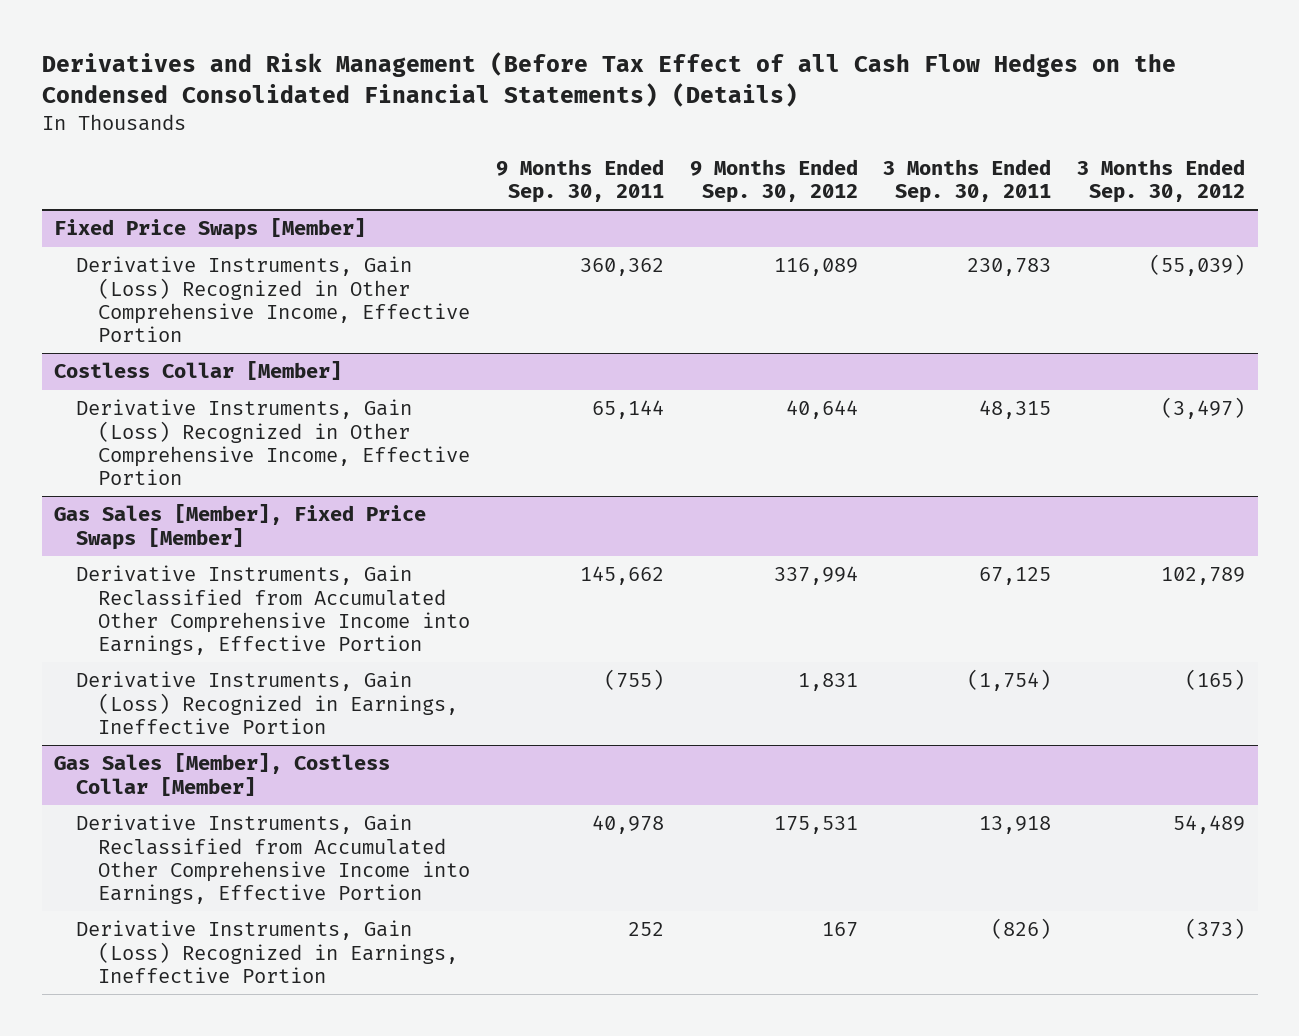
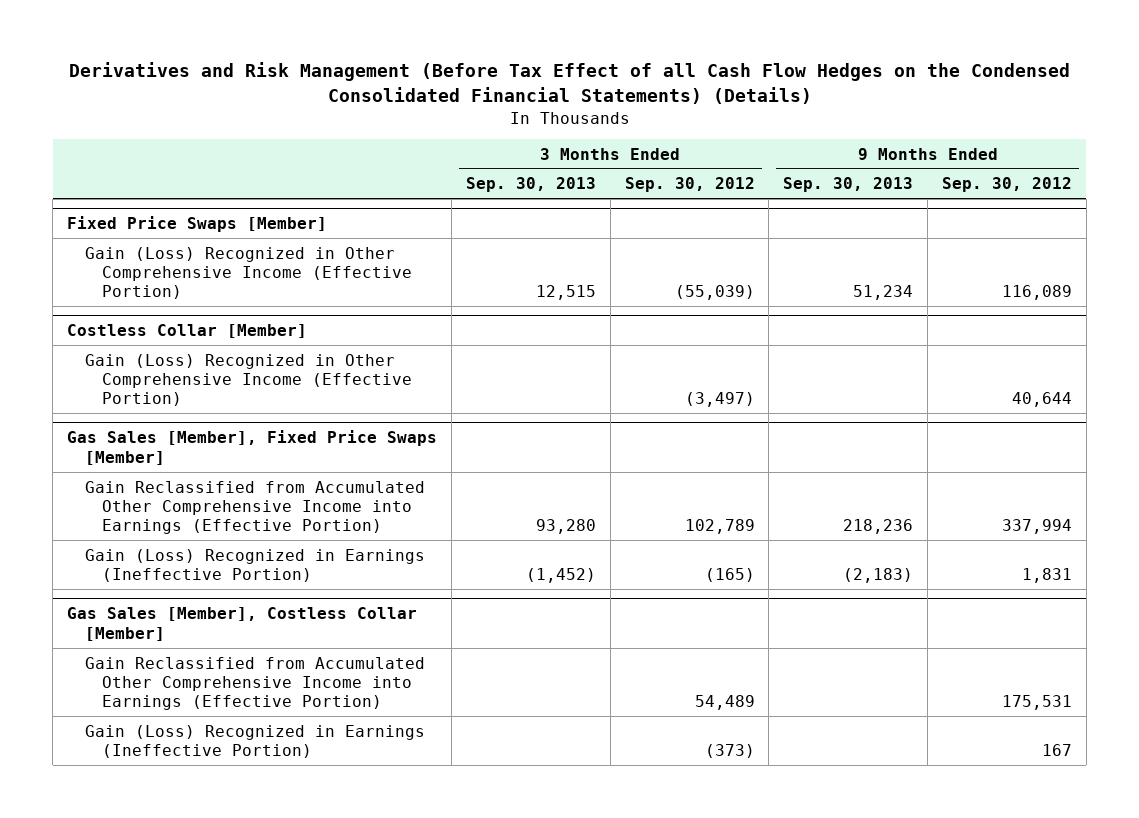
- | 9 Months Ended Sep. 30, 2011 | 9 Months Ended Sep. 30, 2012 | 3 Months Ended Sep. 30, 2011 | 3 Months Ended Sep. 30, 2012
+ | 3 Months Ended Sep. 30, 2013 | 3 Months Ended Sep. 30, 2012 | 9 Months Ended Sep. 30, 2013 | 9 Months Ended Sep. 30, 2012
@ Fixed Price Swaps [Member]
- Derivative Instruments, Gain (Loss) Recognized in Other Comprehensive Income, Effective Portion | 360,362 | 116,089 | 230,783 | (55,039)
+ Gain (Loss) Recognized in Other Comprehensive Income (Effective Portion) | 12,515 | (55,039) | 51,234 | 116,089
@ Costless Collar [Member]
- Derivative Instruments, Gain (Loss) Recognized in Other Comprehensive Income, Effective Portion | 65,144 | 40,644 | 48,315 | (3,497)
+ Gain (Loss) Recognized in Other Comprehensive Income (Effective Portion) | | (3,497) | | 40,644
@ Gas Sales [Member], Fixed Price Swaps [Member]
- Derivative Instruments, Gain Reclassified from Accumulated Other Comprehensive Income into Earnings, Effective Portion | 145,662 | 337,994 | 67,125 | 102,789
- Derivative Instruments, Gain (Loss) Recognized in Earnings, Ineffective Portion | (755) | 1,831 | (1,754) | (165)
+ Gain Reclassified from Accumulated Other Comprehensive Income into Earnings (Effective Portion) | 93,280 | 102,789 | 218,236 | 337,994
+ Gain (Loss) Recognized in Earnings (Ineffective Portion) | (1,452) | (165) | (2,183) | 1,831
@ Gas Sales [Member], Costless Collar [Member]
- Derivative Instruments, Gain Reclassified from Accumulated Other Comprehensive Income into Earnings, Effective Portion | 40,978 | 175,531 | 13,918 | 54,489
- Derivative Instruments, Gain (Loss) Recognized in Earnings, Ineffective Portion | 252 | 167 | (826) | (373)
+ Gain Reclassified from Accumulated Other Comprehensive Income into Earnings (Effective Portion) | | 54,489 | | 175,531
+ Gain (Loss) Recognized in Earnings (Ineffective Portion) | | (373) | | 167

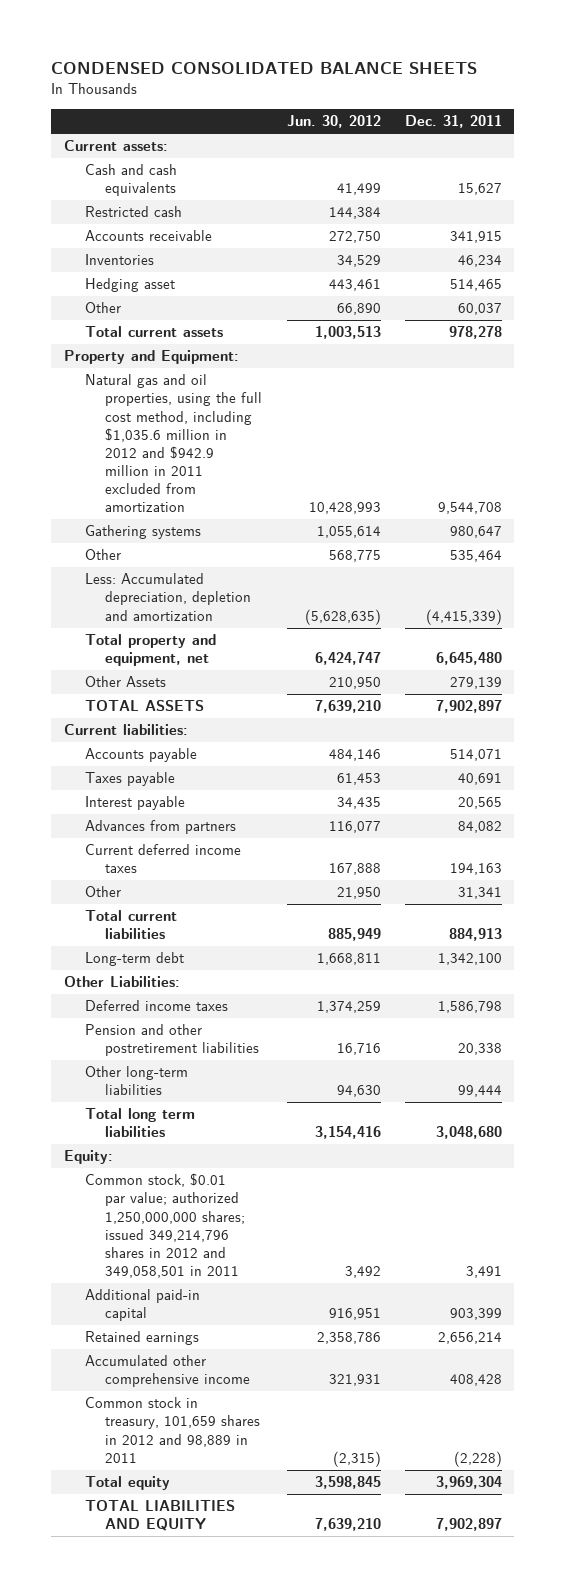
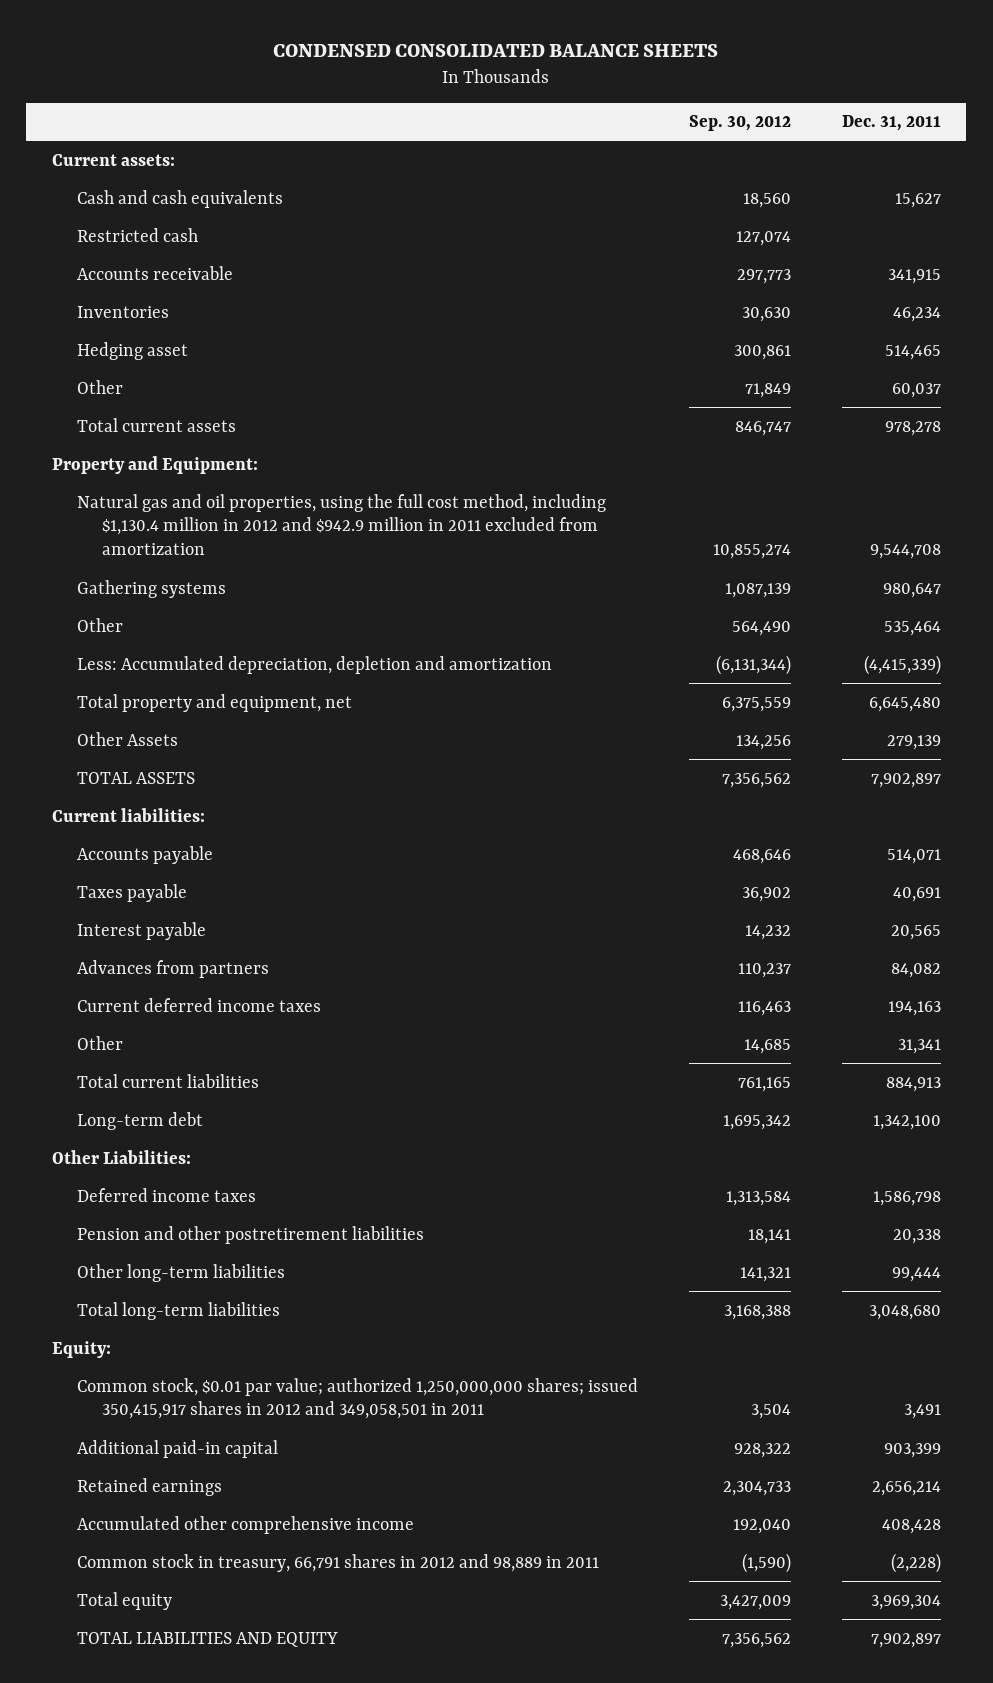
- | Jun. 30, 2012 | Dec. 31, 2011
+ | Sep. 30, 2012 | Dec. 31, 2011
- Natural gas and oil properties, using the full cost method, including $1,035.6 million in 2012 and $942.9 million in 2011 excluded from amortization | 10,428,993 | 9,544,708
+ Natural gas and oil properties, using the full cost method, including $1,130.4 million in 2012 and $942.9 million in 2011 excluded from amortization | 10,855,274 | 9,544,708
- Total long term liabilities | 3,154,416 | 3,048,680
+ Total long-term liabilities | 3,168,388 | 3,048,680
- Common stock, $0.01 par value; authorized 1,250,000,000 shares; issued 349,214,796 shares in 2012 and 349,058,501 in 2011 | 3,492 | 3,491
+ Common stock, $0.01 par value; authorized 1,250,000,000 shares; issued 350,415,917 shares in 2012 and 349,058,501 in 2011 | 3,504 | 3,491
- Common stock in treasury, 101,659 shares in 2012 and 98,889 in 2011 | (2,315) | (2,228)
+ Common stock in treasury, 66,791 shares in 2012 and 98,889 in 2011 | (1,590) | (2,228)

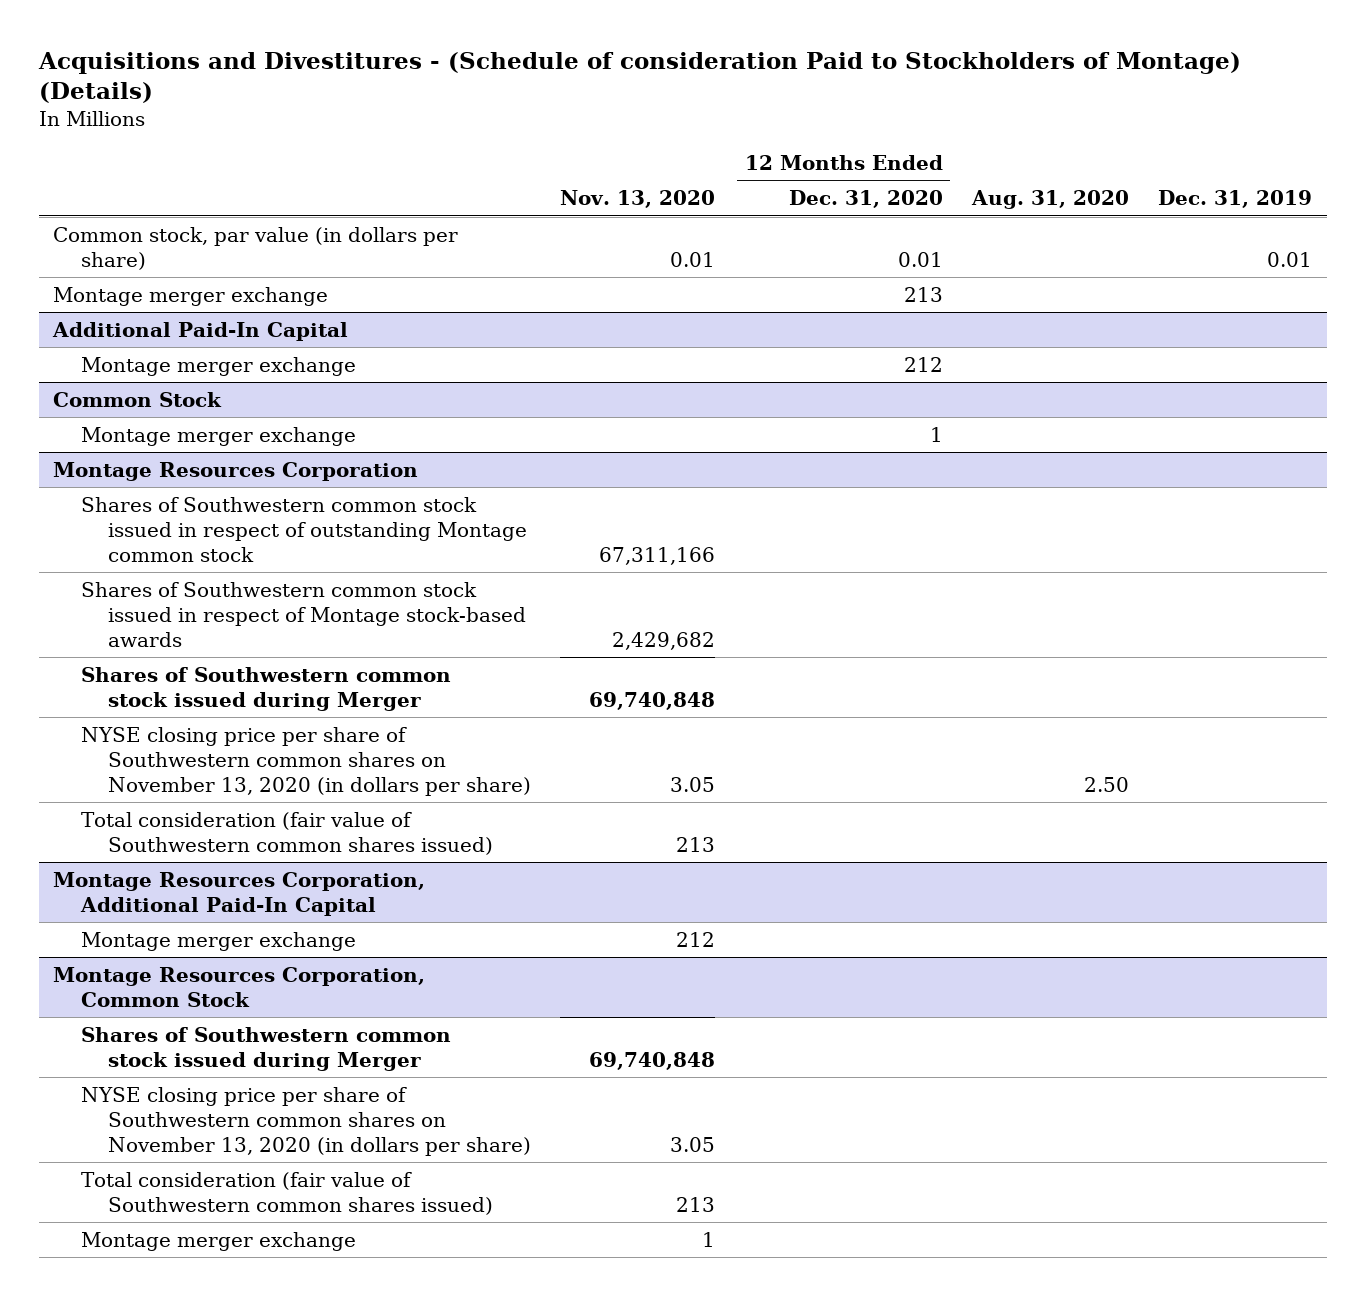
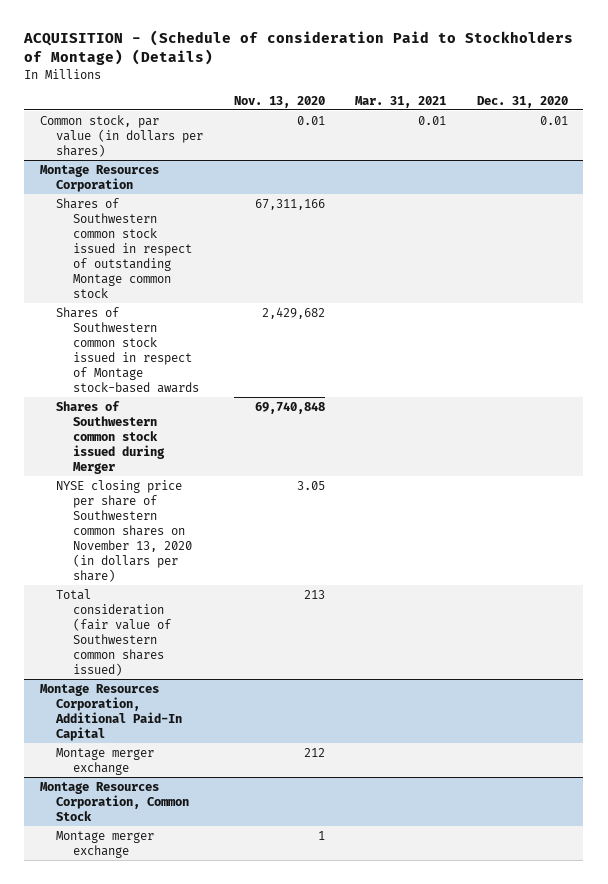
- Acquisitions and Divestitures - (Schedule of consideration Paid to Stockholders of Montage) (Details)
+ ACQUISITION - (Schedule of consideration Paid to Stockholders of Montage) (Details)
- | Nov. 13, 2020 | 12 Months Ended Dec. 31, 2020 | Aug. 31, 2020 | Dec. 31, 2019
+ | Nov. 13, 2020 | Mar. 31, 2021 | Dec. 31, 2020
- Common stock, par value (in dollars per share) | 0.01 | 0.01 | | 0.01
- Montage merger exchange | | 213 | |
- Additional Paid-In Capital
- Montage merger exchange | | 212 | |
- Common Stock
- Montage merger exchange | | 1 | |
+ Common stock, par value (in dollars per shares) | 0.01 | 0.01 | 0.01
@ Montage Resources Corporation, Common Stock
- Shares of Southwestern common stock issued during Merger | 69,740,848 | | |
- NYSE closing price per share of Southwestern common shares on November 13, 2020 (in dollars per share) | 3.05 | | |
- Total consideration (fair value of Southwestern common shares issued) | 213 | | |

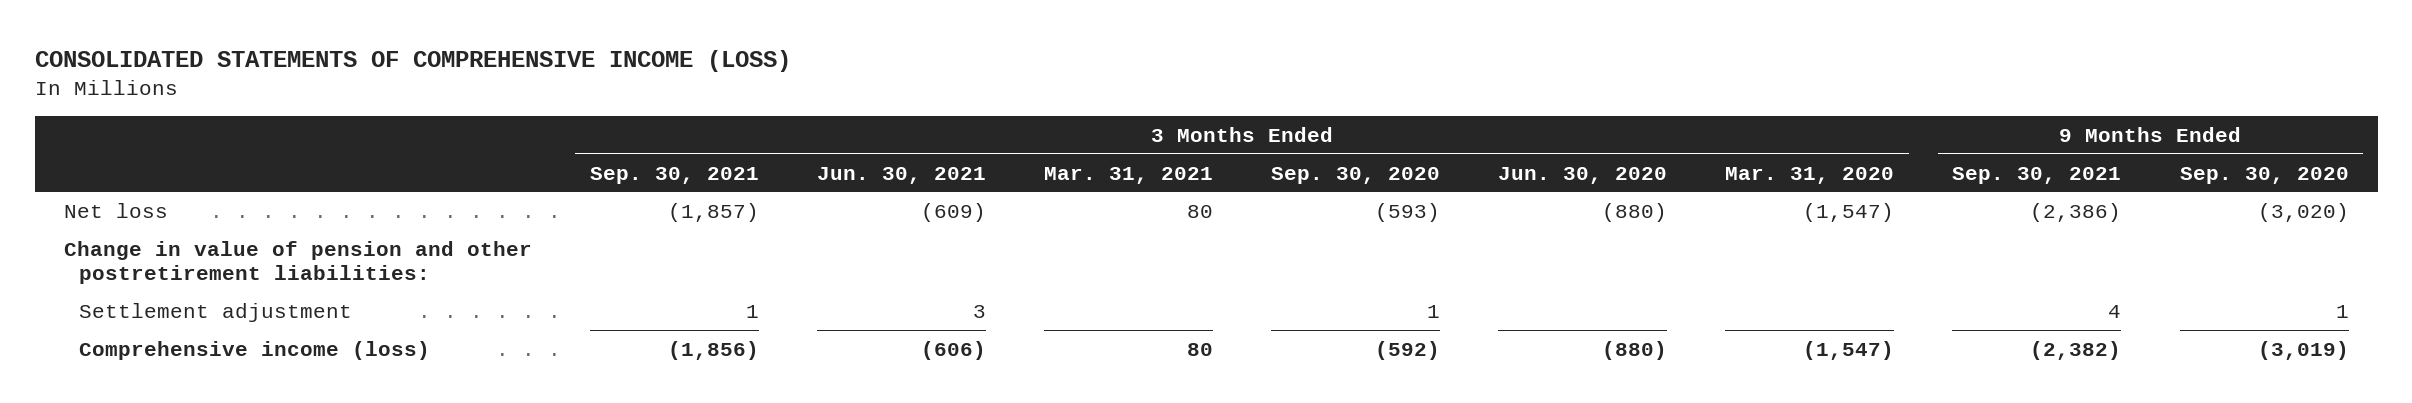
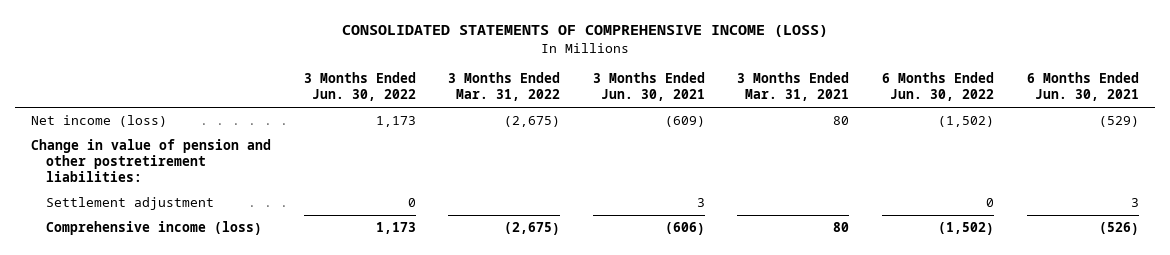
- | 3 Months Ended Sep. 30, 2021 | 3 Months Ended Jun. 30, 2021 | 3 Months Ended Mar. 31, 2021 | 3 Months Ended Sep. 30, 2020 | 3 Months Ended Jun. 30, 2020 | 3 Months Ended Mar. 31, 2020 | 9 Months Ended Sep. 30, 2021 | 9 Months Ended Sep. 30, 2020
+ | 3 Months Ended Jun. 30, 2022 | 3 Months Ended Mar. 31, 2022 | 3 Months Ended Jun. 30, 2021 | 3 Months Ended Mar. 31, 2021 | 6 Months Ended Jun. 30, 2022 | 6 Months Ended Jun. 30, 2021
- Net loss | (1,857) | (609) | 80 | (593) | (880) | (1,547) | (2,386) | (3,020)
+ Net income (loss) | 1,173 | (2,675) | (609) | 80 | (1,502) | (529)

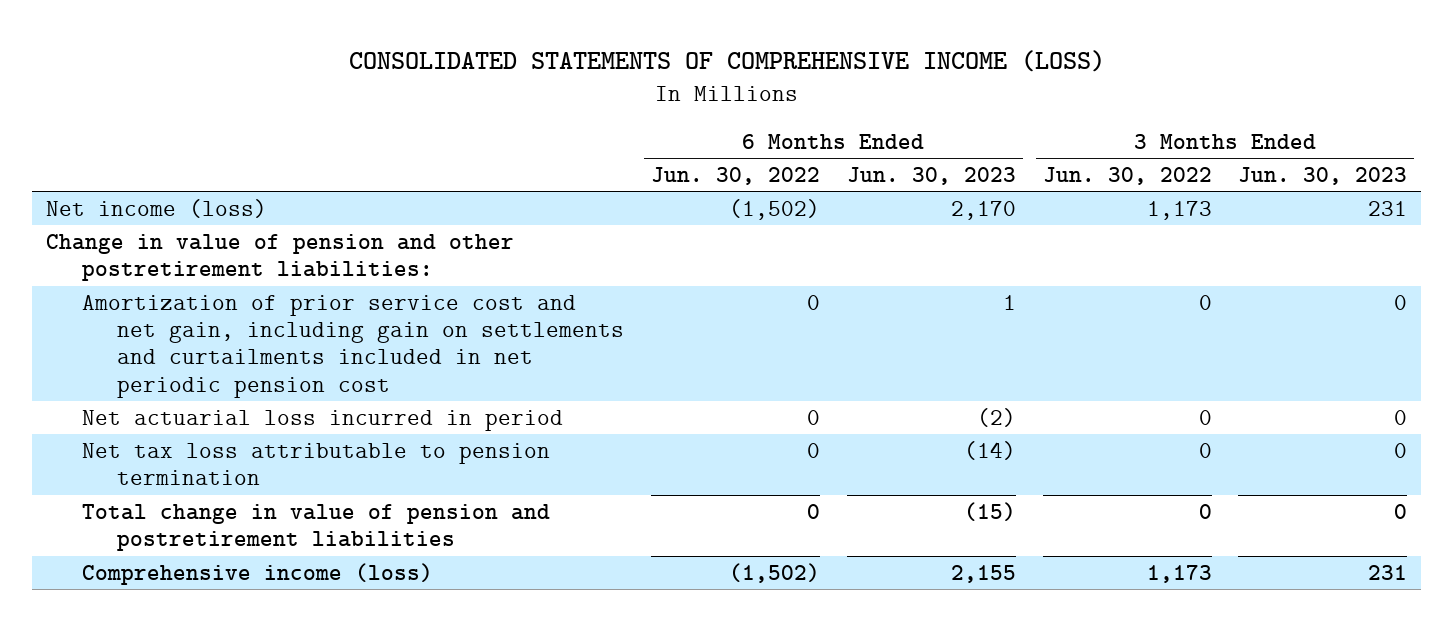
- | 3 Months Ended Jun. 30, 2022 | 3 Months Ended Mar. 31, 2022 | 3 Months Ended Jun. 30, 2021 | 3 Months Ended Mar. 31, 2021 | 6 Months Ended Jun. 30, 2022 | 6 Months Ended Jun. 30, 2021
+ | 6 Months Ended Jun. 30, 2022 | 6 Months Ended Jun. 30, 2023 | 3 Months Ended Jun. 30, 2022 | 3 Months Ended Jun. 30, 2023
- Settlement adjustment | 0 | | 3 | | 0 | 3
+ Amortization of prior service cost and net gain, including gain on settlements and curtailments included in net periodic pension cost | 0 | 1 | 0 | 0
+ Net actuarial loss incurred in period | 0 | (2) | 0 | 0
+ Net tax loss attributable to pension termination | 0 | (14) | 0 | 0
+ Total change in value of pension and postretirement liabilities | 0 | (15) | 0 | 0

